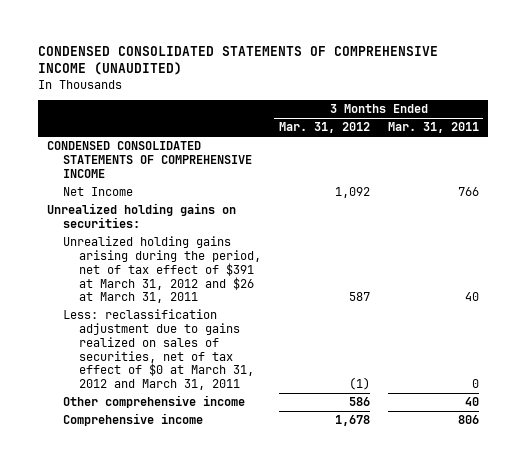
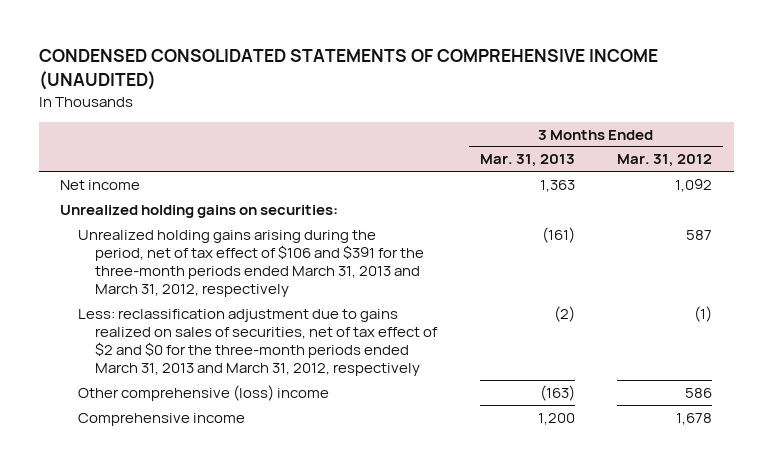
- | 3 Months Ended Mar. 31, 2012 | 3 Months Ended Mar. 31, 2011
+ | 3 Months Ended Mar. 31, 2013 | 3 Months Ended Mar. 31, 2012
- CONDENSED CONSOLIDATED STATEMENTS OF COMPREHENSIVE INCOME
- Net Income | 1,092 | 766
+ Net income | 1,363 | 1,092
- Unrealized holding gains arising during the period, net of tax effect of $391 at March 31, 2012 and $26 at March 31, 2011 | 587 | 40
- Less: reclassification adjustment due to gains realized on sales of securities, net of tax effect of $0 at March 31, 2012 and March 31, 2011 | (1) | 0
- Other comprehensive income | 586 | 40
+ Unrealized holding gains arising during the period, net of tax effect of $106 and $391 for the three-month periods ended March 31, 2013 and March 31, 2012, respectively | (161) | 587
+ Less: reclassification adjustment due to gains realized on sales of securities, net of tax effect of $2 and $0 for the three-month periods ended March 31, 2013 and March 31, 2012, respectively | (2) | (1)
+ Other comprehensive (loss) income | (163) | 586

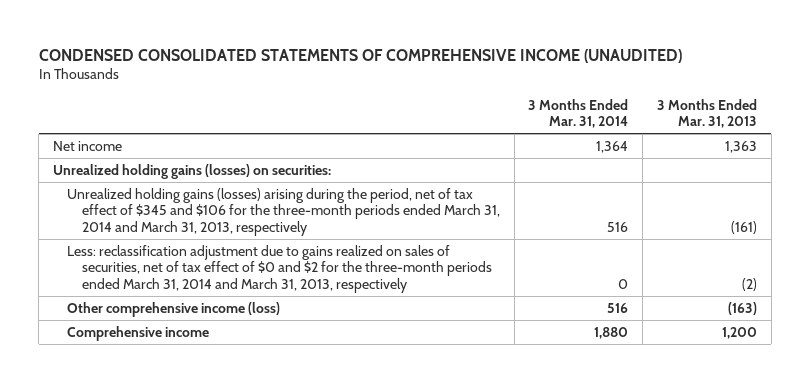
- | 3 Months Ended Mar. 31, 2013 | 3 Months Ended Mar. 31, 2012
+ | 3 Months Ended Mar. 31, 2014 | 3 Months Ended Mar. 31, 2013
- Unrealized holding gains on securities:
- Unrealized holding gains arising during the period, net of tax effect of $106 and $391 for the three-month periods ended March 31, 2013 and March 31, 2012, respectively | (161) | 587
- Less: reclassification adjustment due to gains realized on sales of securities, net of tax effect of $2 and $0 for the three-month periods ended March 31, 2013 and March 31, 2012, respectively | (2) | (1)
- Other comprehensive (loss) income | (163) | 586
+ Unrealized holding gains (losses) on securities:
+ Unrealized holding gains (losses) arising during the period, net of tax effect of $345 and $106 for the three-month periods ended March 31, 2014 and March 31, 2013, respectively | 516 | (161)
+ Less: reclassification adjustment due to gains realized on sales of securities, net of tax effect of $0 and $2 for the three-month periods ended March 31, 2014 and March 31, 2013, respectively | 0 | (2)
+ Other comprehensive income (loss) | 516 | (163)

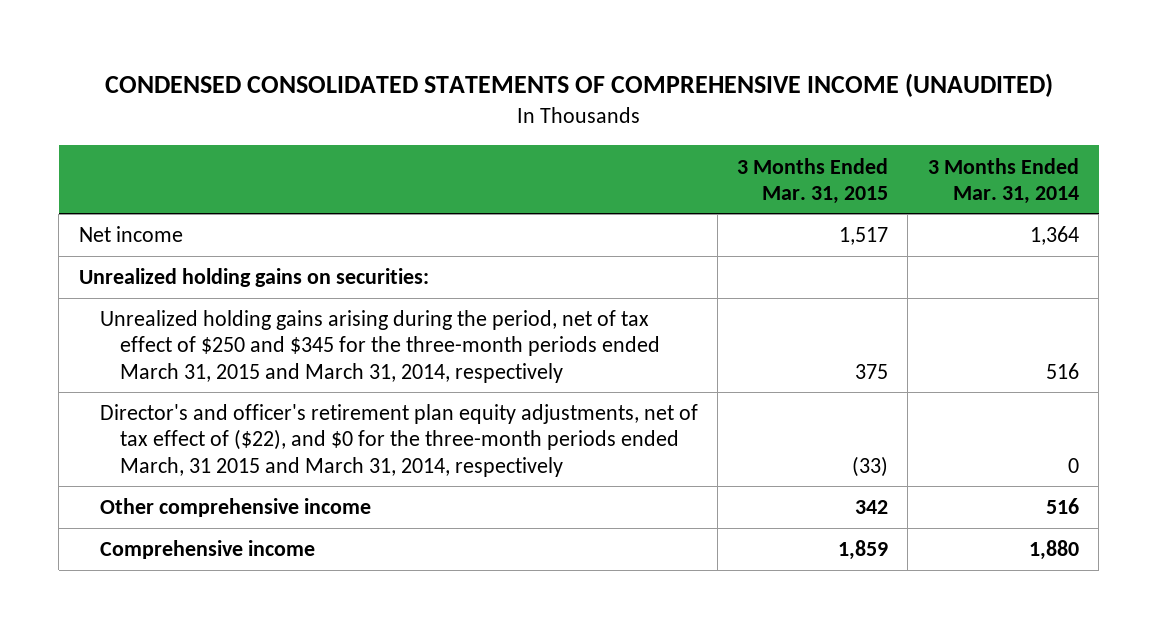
- | 3 Months Ended Mar. 31, 2014 | 3 Months Ended Mar. 31, 2013
+ | 3 Months Ended Mar. 31, 2015 | 3 Months Ended Mar. 31, 2014
- Unrealized holding gains (losses) on securities:
- Unrealized holding gains (losses) arising during the period, net of tax effect of $345 and $106 for the three-month periods ended March 31, 2014 and March 31, 2013, respectively | 516 | (161)
- Less: reclassification adjustment due to gains realized on sales of securities, net of tax effect of $0 and $2 for the three-month periods ended March 31, 2014 and March 31, 2013, respectively | 0 | (2)
- Other comprehensive income (loss) | 516 | (163)
+ Unrealized holding gains on securities:
+ Unrealized holding gains arising during the period, net of tax effect of $250 and $345 for the three-month periods ended March 31, 2015 and March 31, 2014, respectively | 375 | 516
+ Director's and officer's retirement plan equity adjustments, net of tax effect of ($22), and $0 for the three-month periods ended March, 31 2015 and March 31, 2014, respectively | (33) | 0
+ Other comprehensive income | 342 | 516

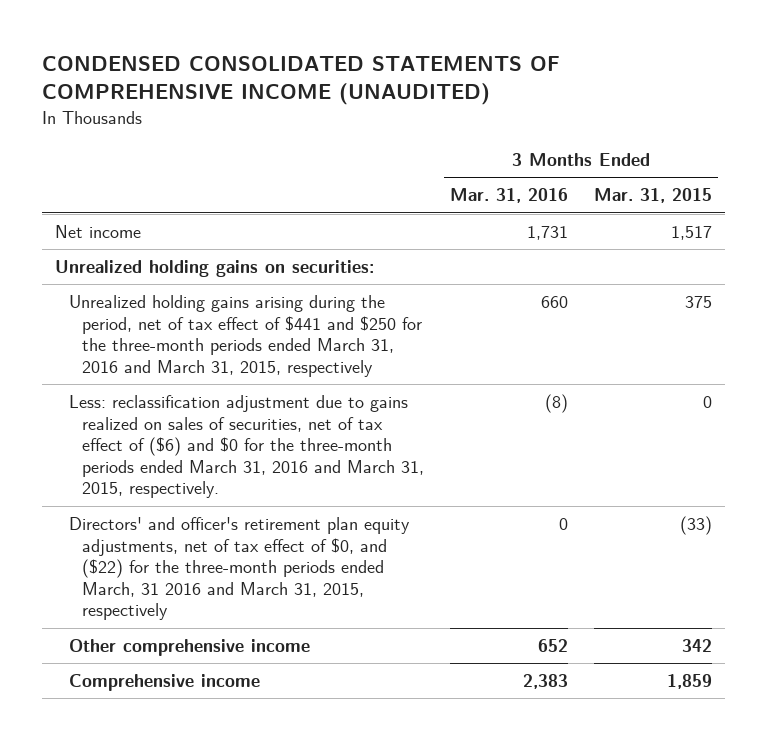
- | 3 Months Ended Mar. 31, 2015 | 3 Months Ended Mar. 31, 2014
+ | 3 Months Ended Mar. 31, 2016 | 3 Months Ended Mar. 31, 2015
- Unrealized holding gains arising during the period, net of tax effect of $250 and $345 for the three-month periods ended March 31, 2015 and March 31, 2014, respectively | 375 | 516
- Director's and officer's retirement plan equity adjustments, net of tax effect of ($22), and $0 for the three-month periods ended March, 31 2015 and March 31, 2014, respectively | (33) | 0
+ Unrealized holding gains arising during the period, net of tax effect of $441 and $250 for the three-month periods ended March 31, 2016 and March 31, 2015, respectively | 660 | 375
+ Less: reclassification adjustment due to gains realized on sales of securities, net of tax effect of ($6) and $0 for the three-month periods ended March 31, 2016 and March 31, 2015, respectively. | (8) | 0
+ Directors' and officer's retirement plan equity adjustments, net of tax effect of $0, and ($22) for the three-month periods ended March, 31 2016 and March 31, 2015, respectively | 0 | (33)

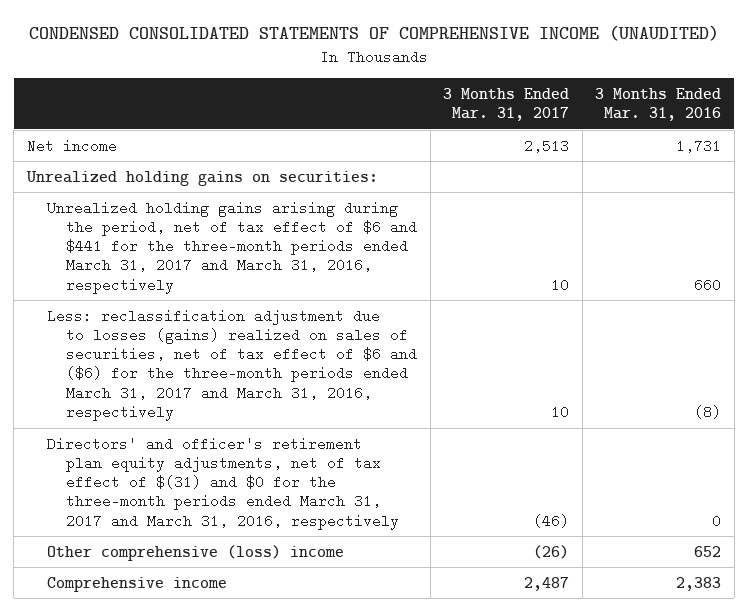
- | 3 Months Ended Mar. 31, 2016 | 3 Months Ended Mar. 31, 2015
+ | 3 Months Ended Mar. 31, 2017 | 3 Months Ended Mar. 31, 2016
- Unrealized holding gains arising during the period, net of tax effect of $441 and $250 for the three-month periods ended March 31, 2016 and March 31, 2015, respectively | 660 | 375
- Less: reclassification adjustment due to gains realized on sales of securities, net of tax effect of ($6) and $0 for the three-month periods ended March 31, 2016 and March 31, 2015, respectively. | (8) | 0
- Directors' and officer's retirement plan equity adjustments, net of tax effect of $0, and ($22) for the three-month periods ended March, 31 2016 and March 31, 2015, respectively | 0 | (33)
- Other comprehensive income | 652 | 342
+ Unrealized holding gains arising during the period, net of tax effect of $6 and $441 for the three-month periods ended March 31, 2017 and March 31, 2016, respectively | 10 | 660
+ Less: reclassification adjustment due to losses (gains) realized on sales of securities, net of tax effect of $6 and ($6) for the three-month periods ended March 31, 2017 and March 31, 2016, respectively | 10 | (8)
+ Directors' and officer's retirement plan equity adjustments, net of tax effect of $(31) and $0 for the three-month periods ended March 31, 2017 and March 31, 2016, respectively | (46) | 0
+ Other comprehensive (loss) income | (26) | 652

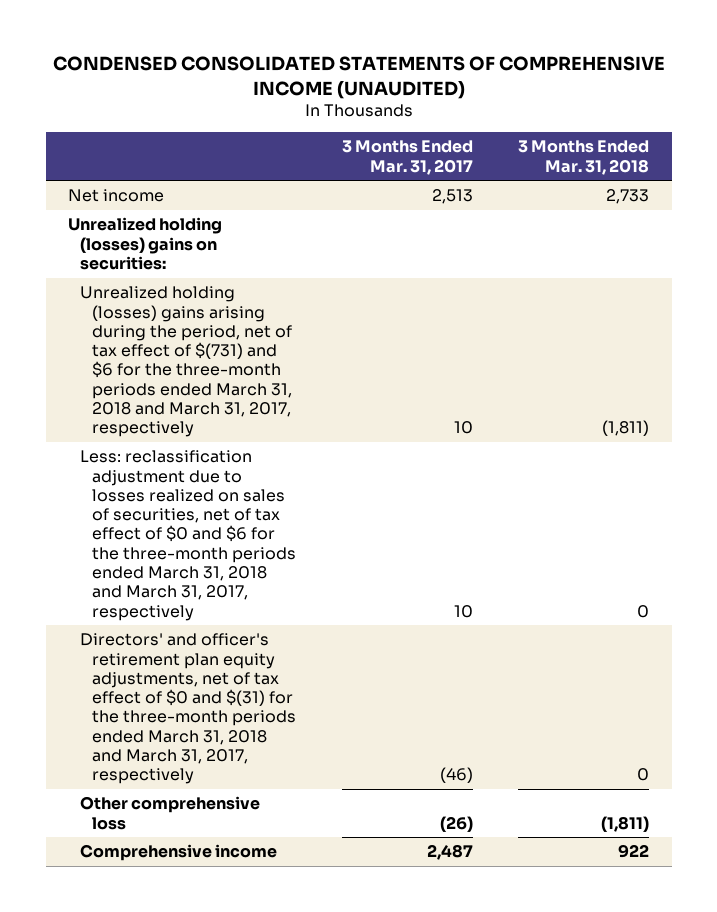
- | 3 Months Ended Mar. 31, 2017 | 3 Months Ended Mar. 31, 2016
+ | 3 Months Ended Mar. 31, 2017 | 3 Months Ended Mar. 31, 2018
- Unrealized holding gains on securities:
- Unrealized holding gains arising during the period, net of tax effect of $6 and $441 for the three-month periods ended March 31, 2017 and March 31, 2016, respectively | 10 | 660
- Less: reclassification adjustment due to losses (gains) realized on sales of securities, net of tax effect of $6 and ($6) for the three-month periods ended March 31, 2017 and March 31, 2016, respectively | 10 | (8)
- Directors' and officer's retirement plan equity adjustments, net of tax effect of $(31) and $0 for the three-month periods ended March 31, 2017 and March 31, 2016, respectively | (46) | 0
- Other comprehensive (loss) income | (26) | 652
+ Unrealized holding (losses) gains on securities:
+ Unrealized holding (losses) gains arising during the period, net of tax effect of $(731) and $6 for the three-month periods ended March 31, 2018 and March 31, 2017, respectively | 10 | (1,811)
+ Less: reclassification adjustment due to losses realized on sales of securities, net of tax effect of $0 and $6 for the three-month periods ended March 31, 2018 and March 31, 2017, respectively | 10 | 0
+ Directors' and officer's retirement plan equity adjustments, net of tax effect of $0 and $(31) for the three-month periods ended March 31, 2018 and March 31, 2017, respectively | (46) | 0
+ Other comprehensive loss | (26) | (1,811)

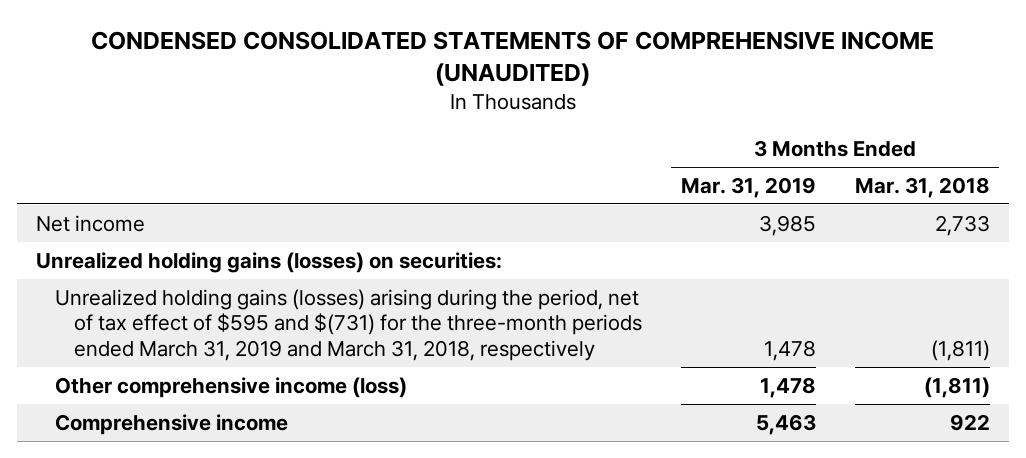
- | 3 Months Ended Mar. 31, 2017 | 3 Months Ended Mar. 31, 2018
+ | 3 Months Ended Mar. 31, 2019 | 3 Months Ended Mar. 31, 2018
- Unrealized holding (losses) gains on securities:
- Unrealized holding (losses) gains arising during the period, net of tax effect of $(731) and $6 for the three-month periods ended March 31, 2018 and March 31, 2017, respectively | 10 | (1,811)
- Less: reclassification adjustment due to losses realized on sales of securities, net of tax effect of $0 and $6 for the three-month periods ended March 31, 2018 and March 31, 2017, respectively | 10 | 0
- Directors' and officer's retirement plan equity adjustments, net of tax effect of $0 and $(31) for the three-month periods ended March 31, 2018 and March 31, 2017, respectively | (46) | 0
- Other comprehensive loss | (26) | (1,811)
+ Unrealized holding gains (losses) on securities:
+ Unrealized holding gains (losses) arising during the period, net of tax effect of $595 and $(731) for the three-month periods ended March 31, 2019 and March 31, 2018, respectively | 1,478 | (1,811)
+ Other comprehensive income (loss) | 1,478 | (1,811)

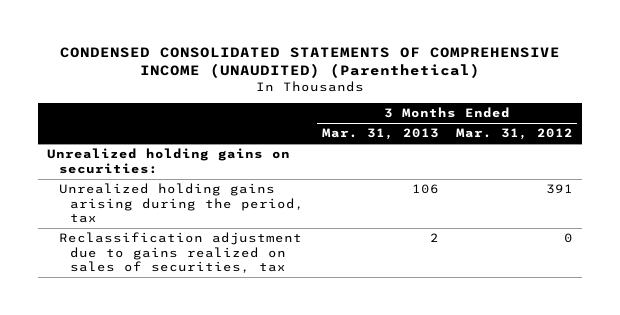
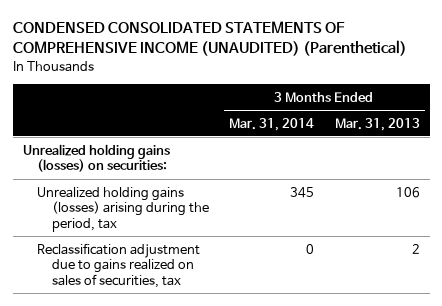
- | 3 Months Ended Mar. 31, 2013 | 3 Months Ended Mar. 31, 2012
+ | 3 Months Ended Mar. 31, 2014 | 3 Months Ended Mar. 31, 2013
- Unrealized holding gains on securities:
- Unrealized holding gains arising during the period, tax | 106 | 391
+ Unrealized holding gains (losses) on securities:
+ Unrealized holding gains (losses) arising during the period, tax | 345 | 106

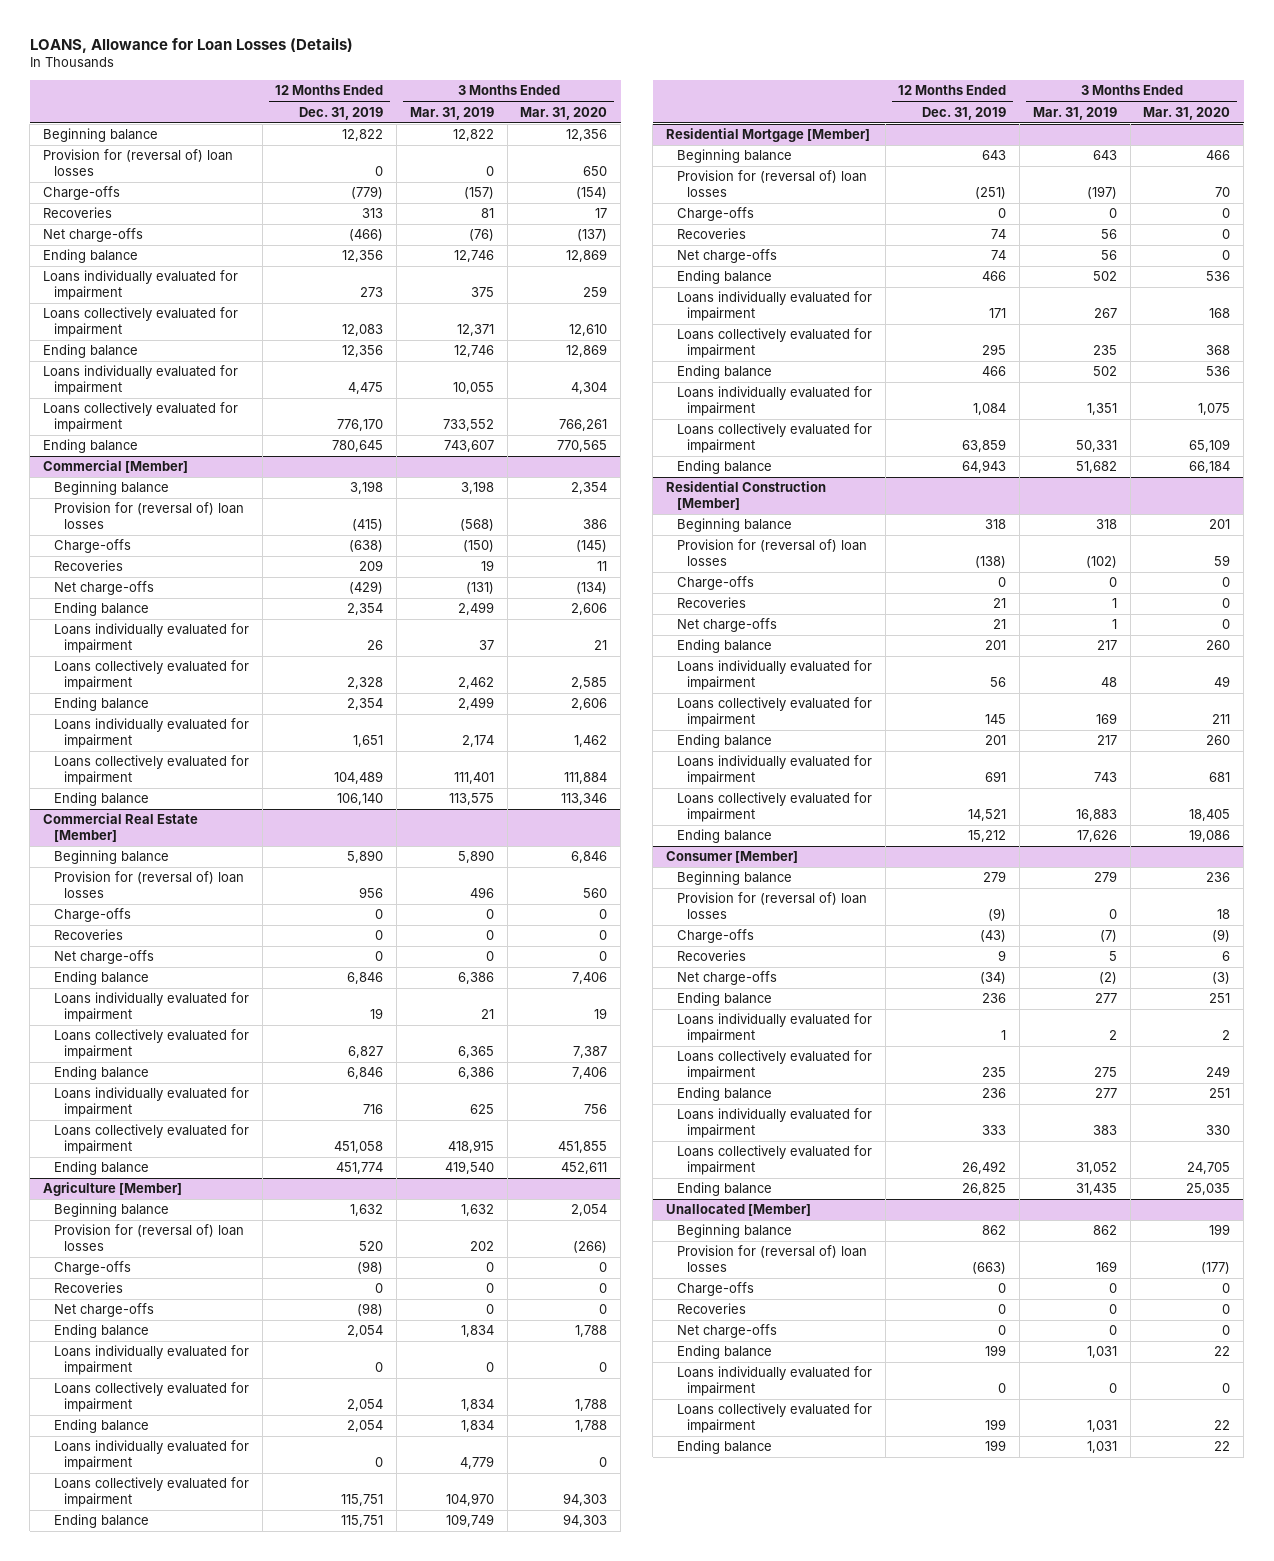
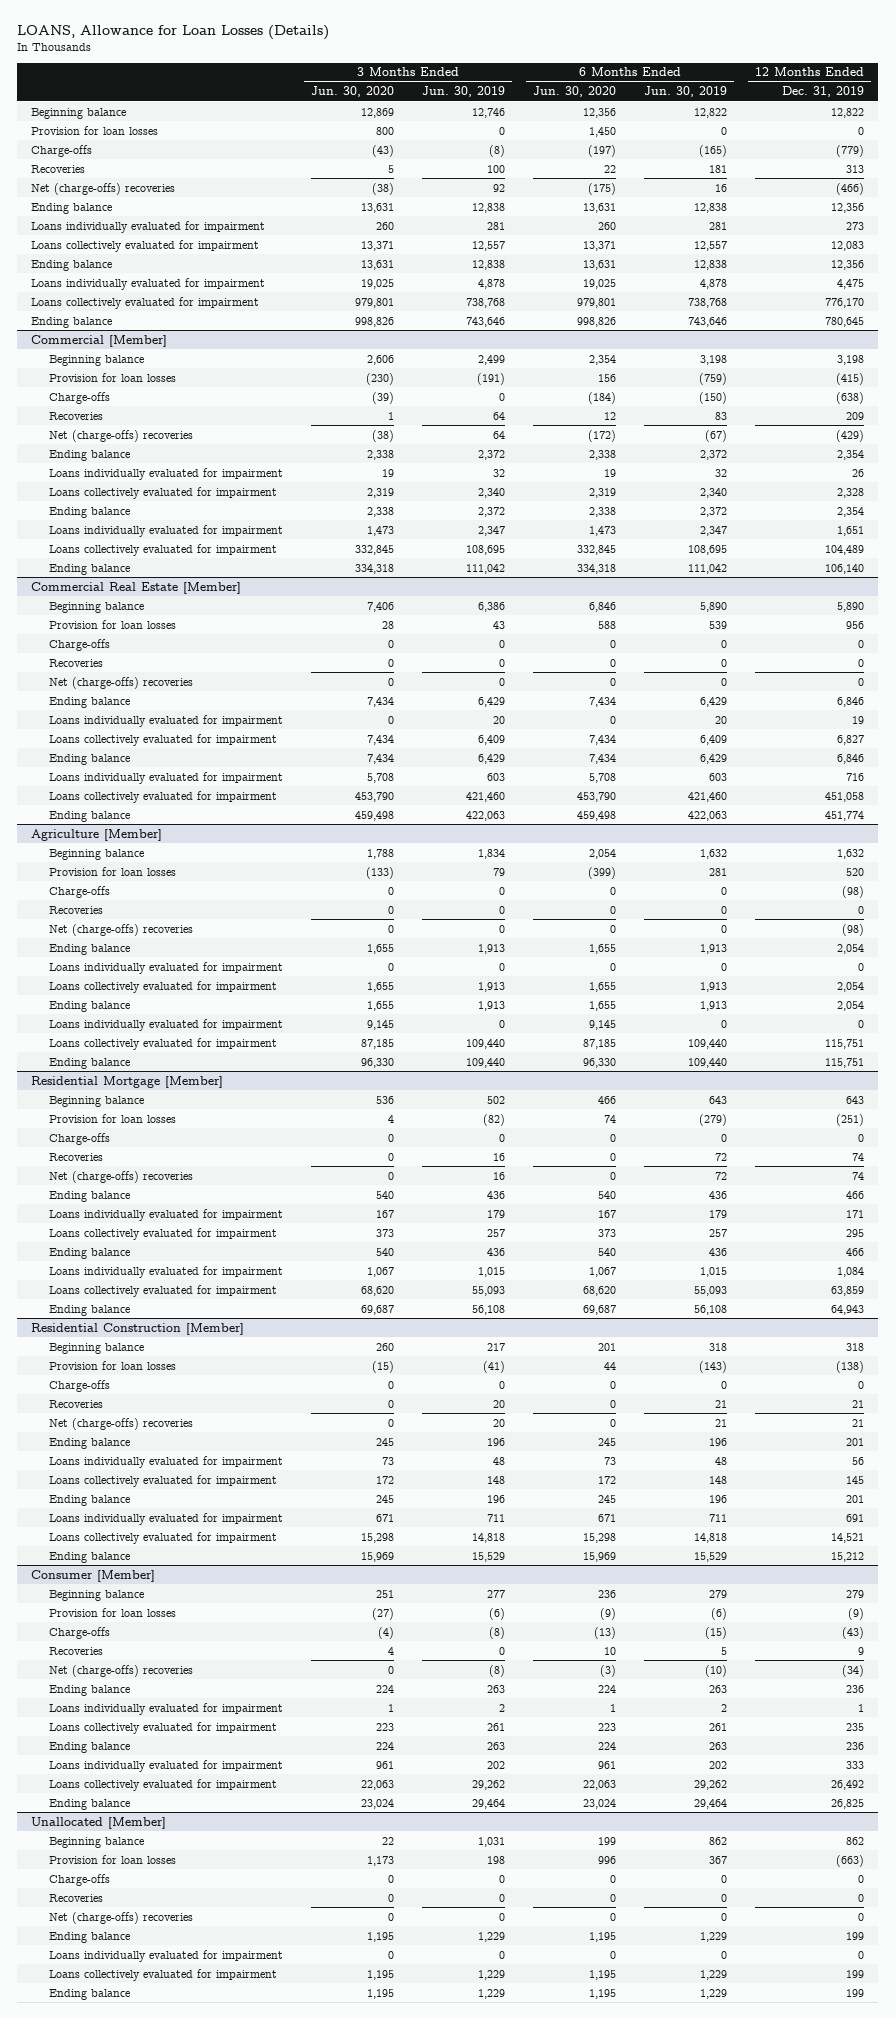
- | 12 Months Ended Dec. 31, 2019 | 3 Months Ended Mar. 31, 2019 | 3 Months Ended Mar. 31, 2020
+ | 3 Months Ended Jun. 30, 2020 | 3 Months Ended Jun. 30, 2019 | 6 Months Ended Jun. 30, 2020 | 6 Months Ended Jun. 30, 2019 | 12 Months Ended Dec. 31, 2019
- Provision for (reversal of) loan losses | 0 | 0 | 650
+ Provision for loan losses | 800 | 0 | 1,450 | 0 | 0
- Net charge-offs | (466) | (76) | (137)
+ Net (charge-offs) recoveries | (38) | 92 | (175) | 16 | (466)
@ Commercial [Member]
- Provision for (reversal of) loan losses | (415) | (568) | 386
+ Provision for loan losses | (230) | (191) | 156 | (759) | (415)
- Net charge-offs | (429) | (131) | (134)
+ Net (charge-offs) recoveries | (38) | 64 | (172) | (67) | (429)
@ Commercial Real Estate [Member]
- Provision for (reversal of) loan losses | 956 | 496 | 560
+ Provision for loan losses | 28 | 43 | 588 | 539 | 956
- Net charge-offs | 0 | 0 | 0
+ Net (charge-offs) recoveries | 0 | 0 | 0 | 0 | 0
@ Agriculture [Member]
- Provision for (reversal of) loan losses | 520 | 202 | (266)
+ Provision for loan losses | (133) | 79 | (399) | 281 | 520
- Net charge-offs | (98) | 0 | 0
+ Net (charge-offs) recoveries | 0 | 0 | 0 | 0 | (98)
@ Residential Mortgage [Member]
- Provision for (reversal of) loan losses | (251) | (197) | 70
+ Provision for loan losses | 4 | (82) | 74 | (279) | (251)
- Net charge-offs | 74 | 56 | 0
+ Net (charge-offs) recoveries | 0 | 16 | 0 | 72 | 74
@ Residential Construction [Member]
- Provision for (reversal of) loan losses | (138) | (102) | 59
+ Provision for loan losses | (15) | (41) | 44 | (143) | (138)
- Net charge-offs | 21 | 1 | 0
+ Net (charge-offs) recoveries | 0 | 20 | 0 | 21 | 21
@ Consumer [Member]
- Provision for (reversal of) loan losses | (9) | 0 | 18
+ Provision for loan losses | (27) | (6) | (9) | (6) | (9)
- Net charge-offs | (34) | (2) | (3)
+ Net (charge-offs) recoveries | 0 | (8) | (3) | (10) | (34)
@ Unallocated [Member]
- Provision for (reversal of) loan losses | (663) | 169 | (177)
+ Provision for loan losses | 1,173 | 198 | 996 | 367 | (663)
- Net charge-offs | 0 | 0 | 0
+ Net (charge-offs) recoveries | 0 | 0 | 0 | 0 | 0

